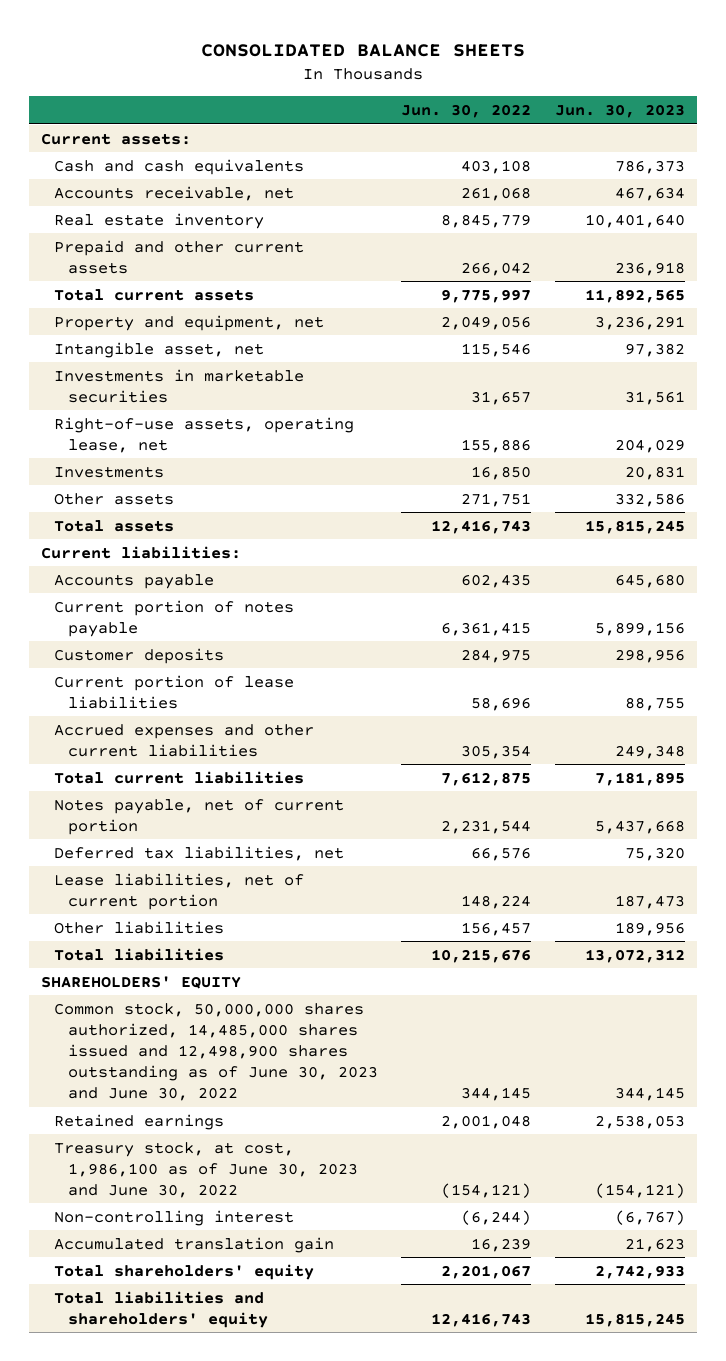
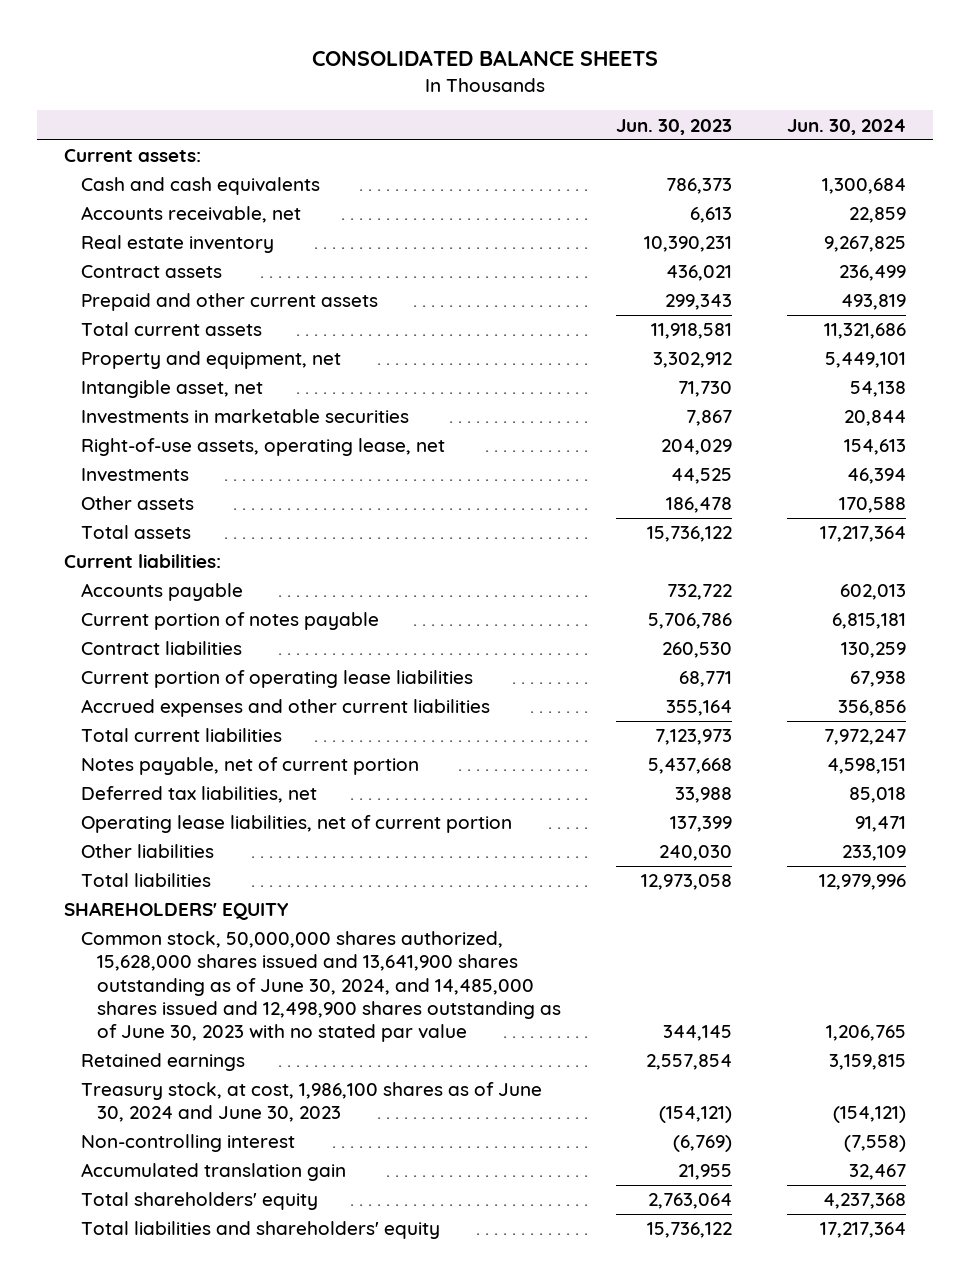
- | Jun. 30, 2022 | Jun. 30, 2023
+ | Jun. 30, 2023 | Jun. 30, 2024
- Accounts receivable, net | 261,068 | 467,634
- Real estate inventory | 8,845,779 | 10,401,640
- Prepaid and other current assets | 266,042 | 236,918
- Total current assets | 9,775,997 | 11,892,565
- Property and equipment, net | 2,049,056 | 3,236,291
- Intangible asset, net | 115,546 | 97,382
- Investments in marketable securities | 31,657 | 31,561
+ Accounts receivable, net | 6,613 | 22,859
+ Real estate inventory | 10,390,231 | 9,267,825
+ Contract assets | 436,021 | 236,499
+ Prepaid and other current assets | 299,343 | 493,819
+ Total current assets | 11,918,581 | 11,321,686
+ Property and equipment, net | 3,302,912 | 5,449,101
+ Intangible asset, net | 71,730 | 54,138
+ Investments in marketable securities | 7,867 | 20,844
- Investments | 16,850 | 20,831
- Other assets | 271,751 | 332,586
- Total assets | 12,416,743 | 15,815,245
+ Investments | 44,525 | 46,394
+ Other assets | 186,478 | 170,588
+ Total assets | 15,736,122 | 17,217,364
- Accounts payable | 602,435 | 645,680
- Current portion of notes payable | 6,361,415 | 5,899,156
- Customer deposits | 284,975 | 298,956
- Current portion of lease liabilities | 58,696 | 88,755
- Accrued expenses and other current liabilities | 305,354 | 249,348
- Total current liabilities | 7,612,875 | 7,181,895
+ Accounts payable | 732,722 | 602,013
+ Current portion of notes payable | 5,706,786 | 6,815,181
+ Contract liabilities | 260,530 | 130,259
+ Current portion of operating lease liabilities | 68,771 | 67,938
+ Accrued expenses and other current liabilities | 355,164 | 356,856
+ Total current liabilities | 7,123,973 | 7,972,247
- Deferred tax liabilities, net | 66,576 | 75,320
- Lease liabilities, net of current portion | 148,224 | 187,473
- Other liabilities | 156,457 | 189,956
- Total liabilities | 10,215,676 | 13,072,312
+ Deferred tax liabilities, net | 33,988 | 85,018
+ Operating lease liabilities, net of current portion | 137,399 | 91,471
+ Other liabilities | 240,030 | 233,109
+ Total liabilities | 12,973,058 | 12,979,996
- Common stock, 50,000,000 shares authorized, 14,485,000 shares issued and 12,498,900 shares outstanding as of June 30, 2023 and June 30, 2022 | 344,145 | 344,145
- Retained earnings | 2,001,048 | 2,538,053
- Treasury stock, at cost, 1,986,100 as of June 30, 2023 and June 30, 2022 | (154,121) | (154,121)
- Non-controlling interest | (6,244) | (6,767)
- Accumulated translation gain | 16,239 | 21,623
- Total shareholders' equity | 2,201,067 | 2,742,933
- Total liabilities and shareholders' equity | 12,416,743 | 15,815,245
+ Common stock, 50,000,000 shares authorized, 15,628,000 shares issued and 13,641,900 shares outstanding as of June 30, 2024, and 14,485,000 shares issued and 12,498,900 shares outstanding as of June 30, 2023 with no stated par value | 344,145 | 1,206,765
+ Retained earnings | 2,557,854 | 3,159,815
+ Treasury stock, at cost, 1,986,100 shares as of June 30, 2024 and June 30, 2023 | (154,121) | (154,121)
+ Non-controlling interest | (6,769) | (7,558)
+ Accumulated translation gain | 21,955 | 32,467
+ Total shareholders' equity | 2,763,064 | 4,237,368
+ Total liabilities and shareholders' equity | 15,736,122 | 17,217,364

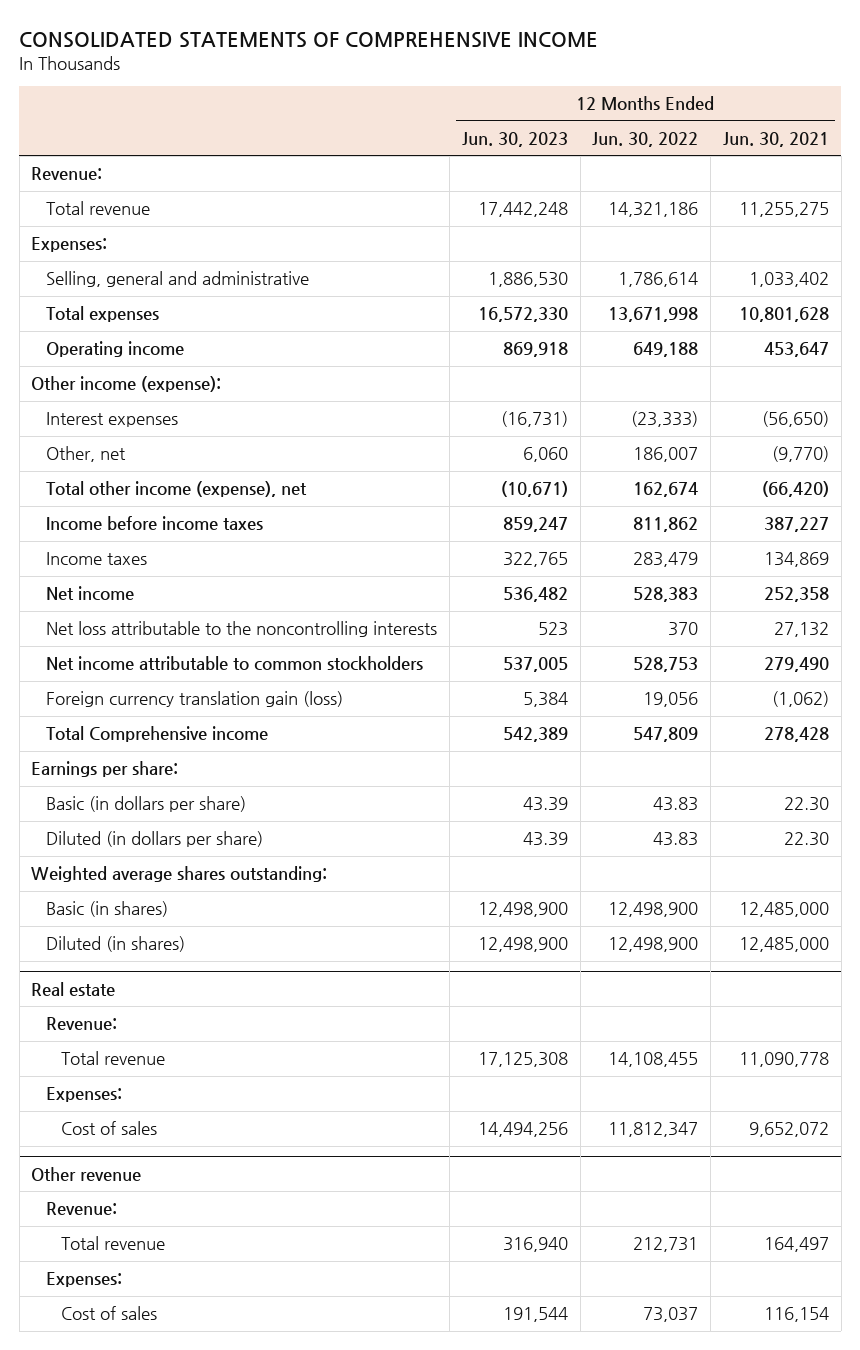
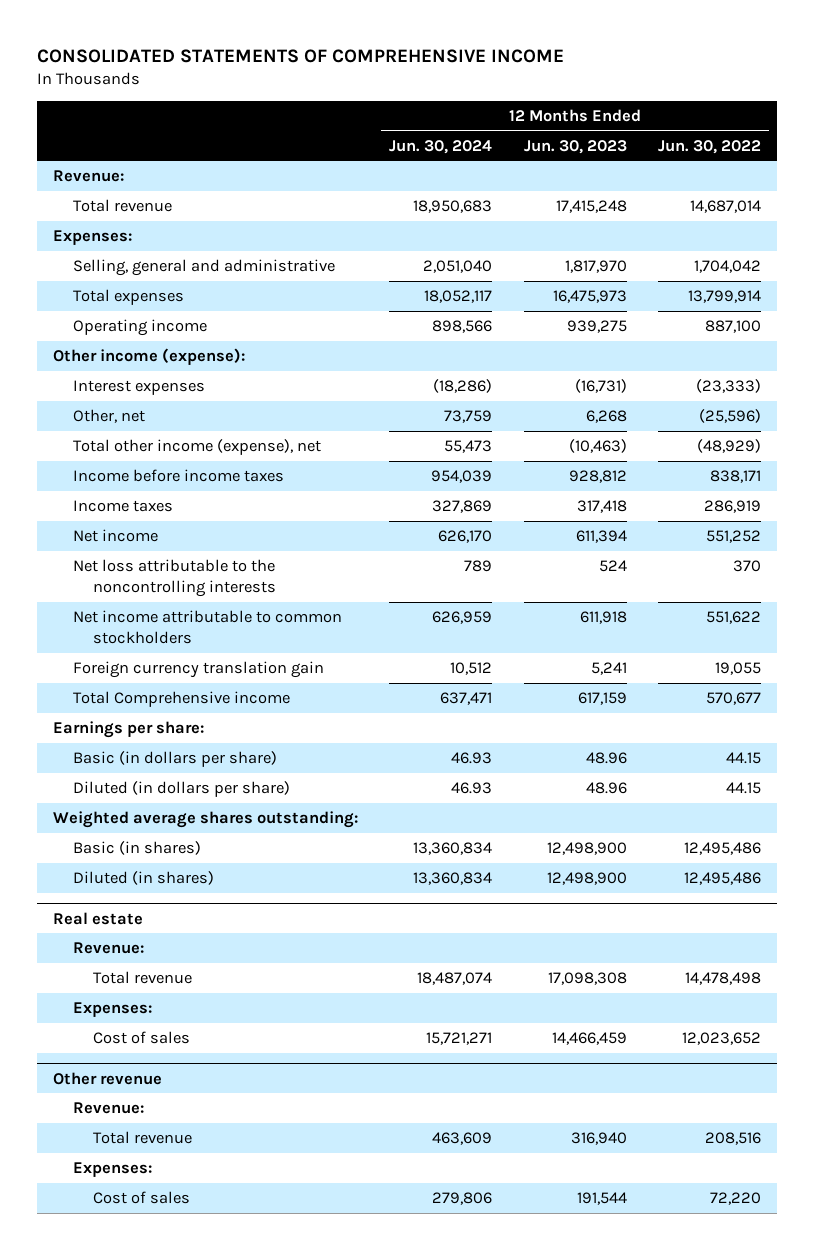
- | 12 Months Ended Jun. 30, 2023 | 12 Months Ended Jun. 30, 2022 | 12 Months Ended Jun. 30, 2021
+ | 12 Months Ended Jun. 30, 2024 | 12 Months Ended Jun. 30, 2023 | 12 Months Ended Jun. 30, 2022
- Total revenue | 17,442,248 | 14,321,186 | 11,255,275
+ Total revenue | 18,950,683 | 17,415,248 | 14,687,014
- Selling, general and administrative | 1,886,530 | 1,786,614 | 1,033,402
- Total expenses | 16,572,330 | 13,671,998 | 10,801,628
- Operating income | 869,918 | 649,188 | 453,647
+ Selling, general and administrative | 2,051,040 | 1,817,970 | 1,704,042
+ Total expenses | 18,052,117 | 16,475,973 | 13,799,914
+ Operating income | 898,566 | 939,275 | 887,100
- Other, net | 6,060 | 186,007 | (9,770)
- Total other income (expense), net | (10,671) | 162,674 | (66,420)
- Income before income taxes | 859,247 | 811,862 | 387,227
- Income taxes | 322,765 | 283,479 | 134,869
- Net income | 536,482 | 528,383 | 252,358
- Net loss attributable to the noncontrolling interests | 523 | 370 | 27,132
- Net income attributable to common stockholders | 537,005 | 528,753 | 279,490
- Foreign currency translation gain (loss) | 5,384 | 19,056 | (1,062)
- Total Comprehensive income | 542,389 | 547,809 | 278,428
+ Other, net | 73,759 | 6,268 | (25,596)
+ Total other income (expense), net | 55,473 | (10,463) | (48,929)
+ Income before income taxes | 954,039 | 928,812 | 838,171
+ Income taxes | 327,869 | 317,418 | 286,919
+ Net income | 626,170 | 611,394 | 551,252
+ Net loss attributable to the noncontrolling interests | 789 | 524 | 370
+ Net income attributable to common stockholders | 626,959 | 611,918 | 551,622
+ Foreign currency translation gain | 10,512 | 5,241 | 19,055
+ Total Comprehensive income | 637,471 | 617,159 | 570,677
- Basic (in dollars per share) | 43.39 | 43.83 | 22.30
- Diluted (in dollars per share) | 43.39 | 43.83 | 22.30
+ Basic (in dollars per share) | 46.93 | 48.96 | 44.15
+ Diluted (in dollars per share) | 46.93 | 48.96 | 44.15
- Basic (in shares) | 12,498,900 | 12,498,900 | 12,485,000
- Diluted (in shares) | 12,498,900 | 12,498,900 | 12,485,000
+ Basic (in shares) | 13,360,834 | 12,498,900 | 12,495,486
+ Diluted (in shares) | 13,360,834 | 12,498,900 | 12,495,486
@ Real estate
- Total revenue | 17,125,308 | 14,108,455 | 11,090,778
+ Total revenue | 18,487,074 | 17,098,308 | 14,478,498
- Cost of sales | 14,494,256 | 11,812,347 | 9,652,072
+ Cost of sales | 15,721,271 | 14,466,459 | 12,023,652
@ Other revenue
- Total revenue | 316,940 | 212,731 | 164,497
+ Total revenue | 463,609 | 316,940 | 208,516
- Cost of sales | 191,544 | 73,037 | 116,154
+ Cost of sales | 279,806 | 191,544 | 72,220

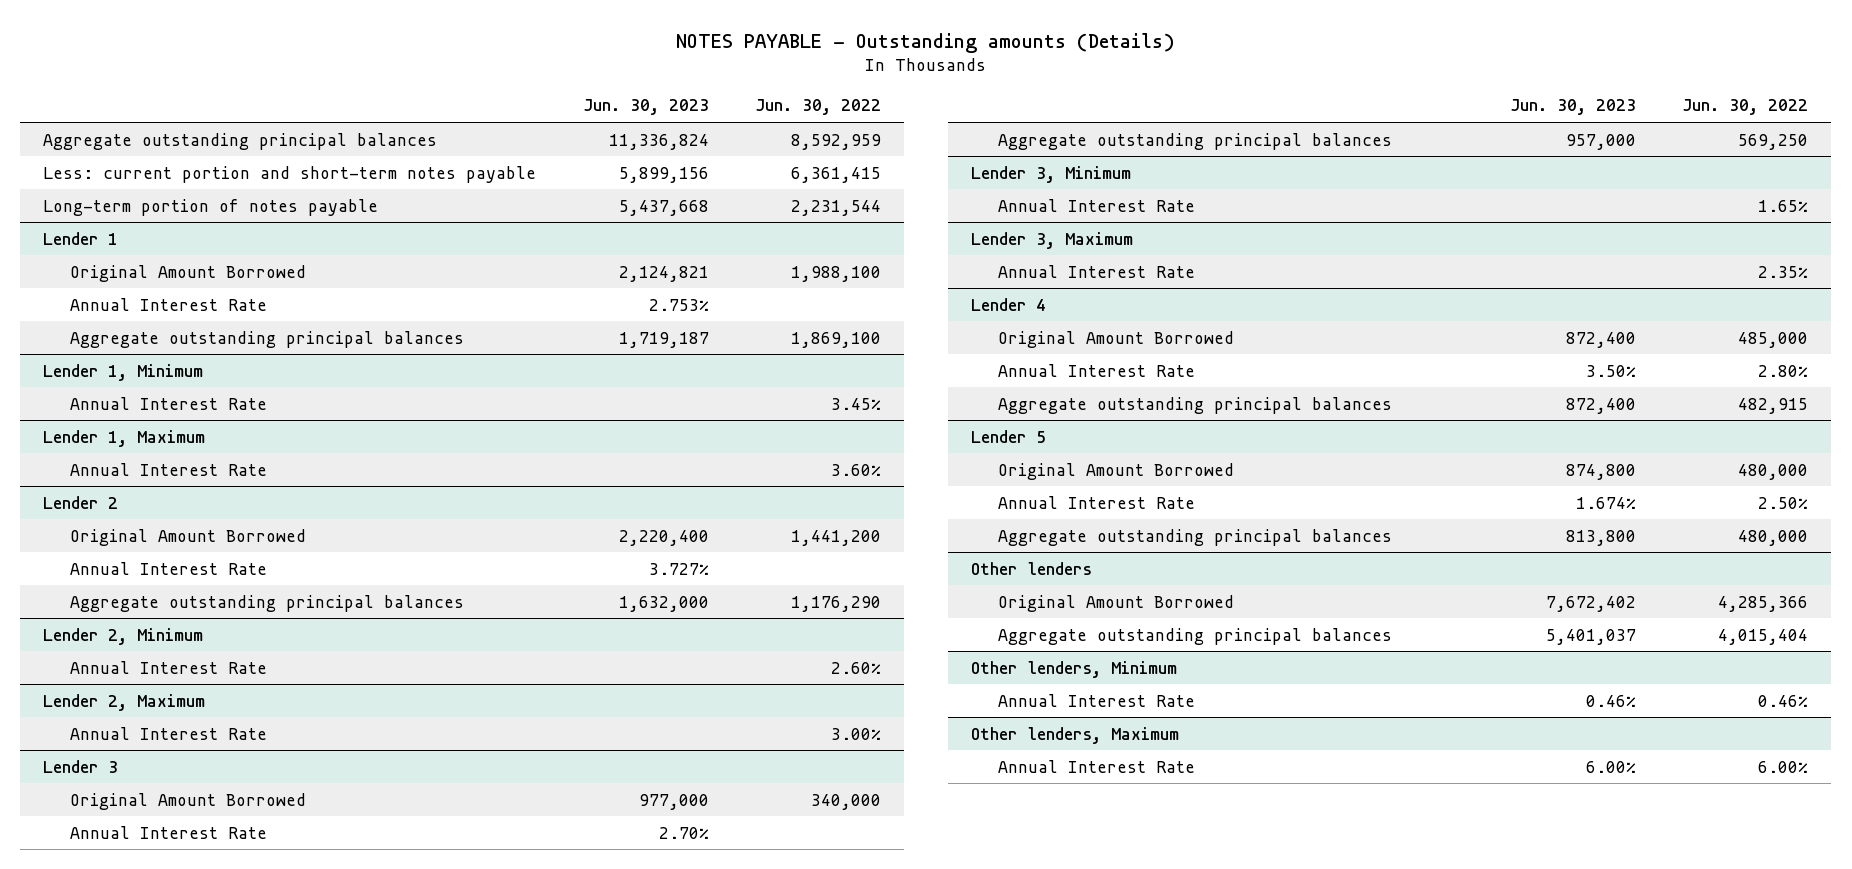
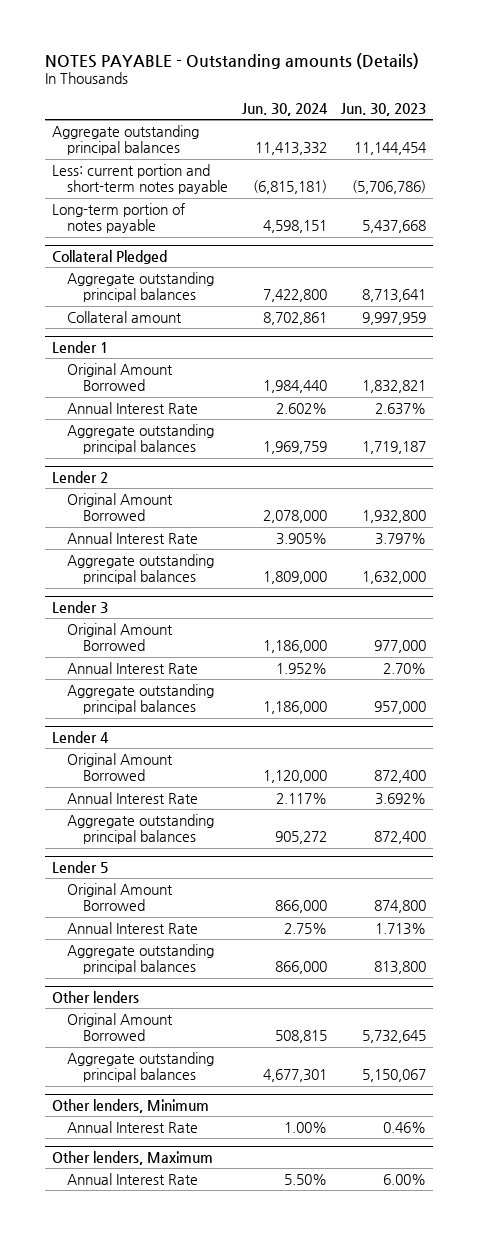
- | Jun. 30, 2023 | Jun. 30, 2022
+ | Jun. 30, 2024 | Jun. 30, 2023
- Aggregate outstanding principal balances | 11,336,824 | 8,592,959
- Less: current portion and short-term notes payable | 5,899,156 | 6,361,415
+ Aggregate outstanding principal balances | 11,413,332 | 11,144,454
+ Less: current portion and short-term notes payable | (6,815,181) | (5,706,786)
+ Collateral Pledged
+ Aggregate outstanding principal balances | 7,422,800 | 8,713,641
+ Collateral amount | 8,702,861 | 9,997,959
@ Lender 1
- Original Amount Borrowed | 2,124,821 | 1,988,100
- Annual Interest Rate | 2.753% |
+ Original Amount Borrowed | 1,984,440 | 1,832,821
+ Annual Interest Rate | 2.602% | 2.637%
- Lender 1, Minimum
- Annual Interest Rate | | 3.45%
- Lender 1, Maximum
- Annual Interest Rate | | 3.60%
@ Lender 2
- Original Amount Borrowed | 2,220,400 | 1,441,200
- Annual Interest Rate | 3.727% |
+ Original Amount Borrowed | 2,078,000 | 1,932,800
+ Annual Interest Rate | 3.905% | 3.797%
- Lender 2, Minimum
- Annual Interest Rate | | 2.60%
- Lender 2, Maximum
- Annual Interest Rate | | 3.00%
- Lender 3, Minimum
- Annual Interest Rate | | 1.65%
- Lender 3, Maximum
- Annual Interest Rate | | 2.35%
@ Lender 4
- Annual Interest Rate | 3.50% | 2.80%
+ Annual Interest Rate | 2.117% | 3.692%
@ Lender 5
- Annual Interest Rate | 1.674% | 2.50%
+ Annual Interest Rate | 2.75% | 1.713%
@ Other lenders
- Original Amount Borrowed | 7,672,402 | 4,285,366
- Aggregate outstanding principal balances | 5,401,037 | 4,015,404
+ Original Amount Borrowed | 508,815 | 5,732,645
+ Aggregate outstanding principal balances | 4,677,301 | 5,150,067

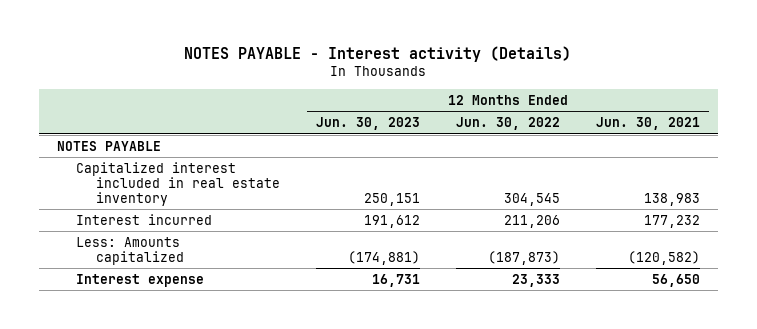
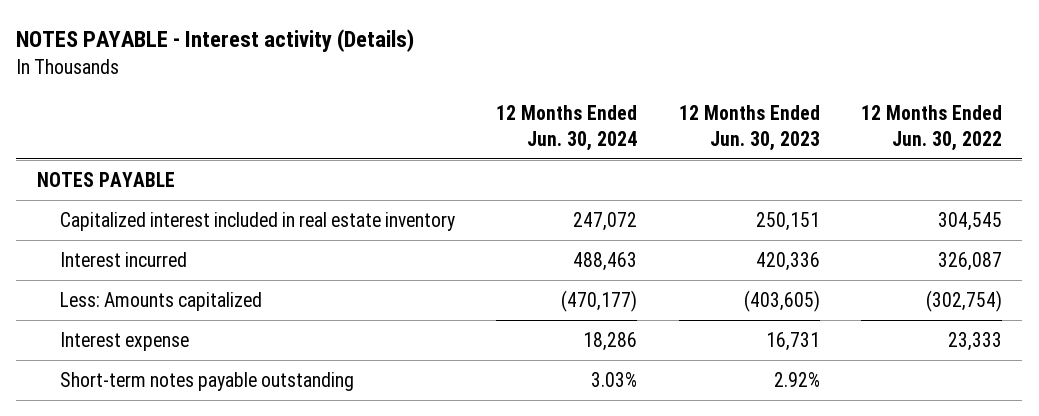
- | 12 Months Ended Jun. 30, 2023 | 12 Months Ended Jun. 30, 2022 | 12 Months Ended Jun. 30, 2021
+ | 12 Months Ended Jun. 30, 2024 | 12 Months Ended Jun. 30, 2023 | 12 Months Ended Jun. 30, 2022
- Interest incurred | 191,612 | 211,206 | 177,232
- Less: Amounts capitalized | (174,881) | (187,873) | (120,582)
+ Interest incurred | 488,463 | 420,336 | 326,087
+ Less: Amounts capitalized | (470,177) | (403,605) | (302,754)
+ Short-term notes payable outstanding | 3.03% | 2.92% |

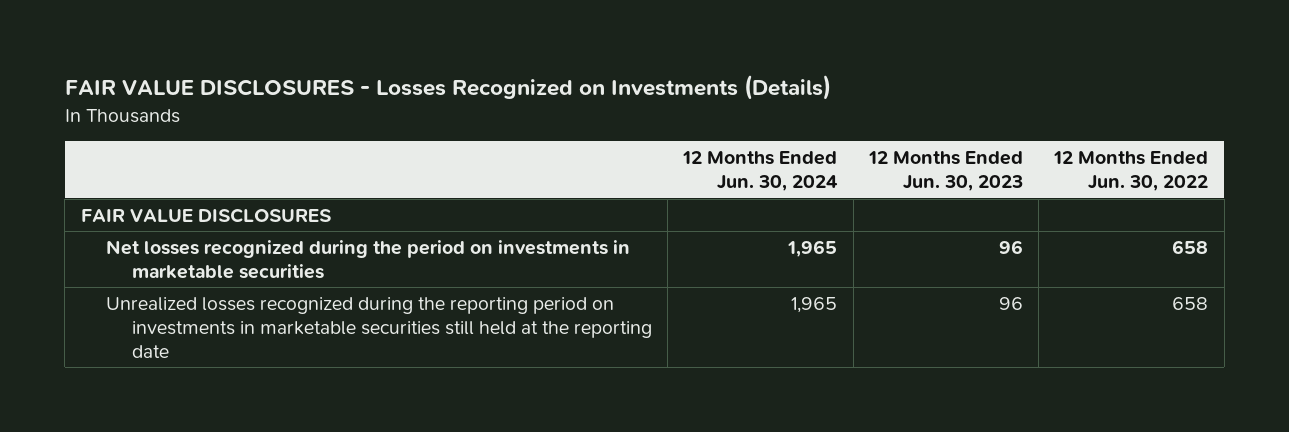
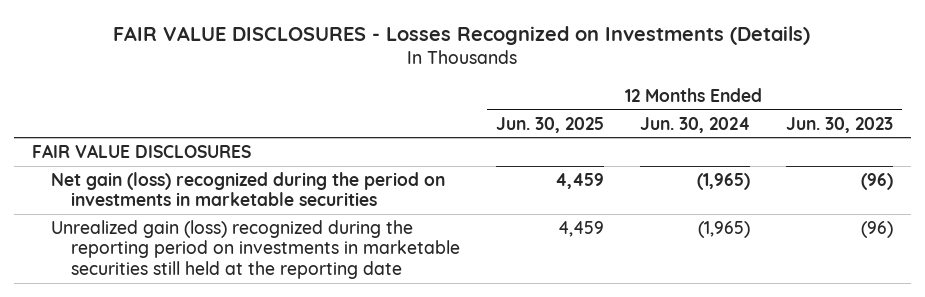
- | 12 Months Ended Jun. 30, 2024 | 12 Months Ended Jun. 30, 2023 | 12 Months Ended Jun. 30, 2022
+ | 12 Months Ended Jun. 30, 2025 | 12 Months Ended Jun. 30, 2024 | 12 Months Ended Jun. 30, 2023
- Net losses recognized during the period on investments in marketable securities | 1,965 | 96 | 658
- Unrealized losses recognized during the reporting period on investments in marketable securities still held at the reporting date | 1,965 | 96 | 658
+ Net gain (loss) recognized during the period on investments in marketable securities | 4,459 | (1,965) | (96)
+ Unrealized gain (loss) recognized during the reporting period on investments in marketable securities still held at the reporting date | 4,459 | (1,965) | (96)

